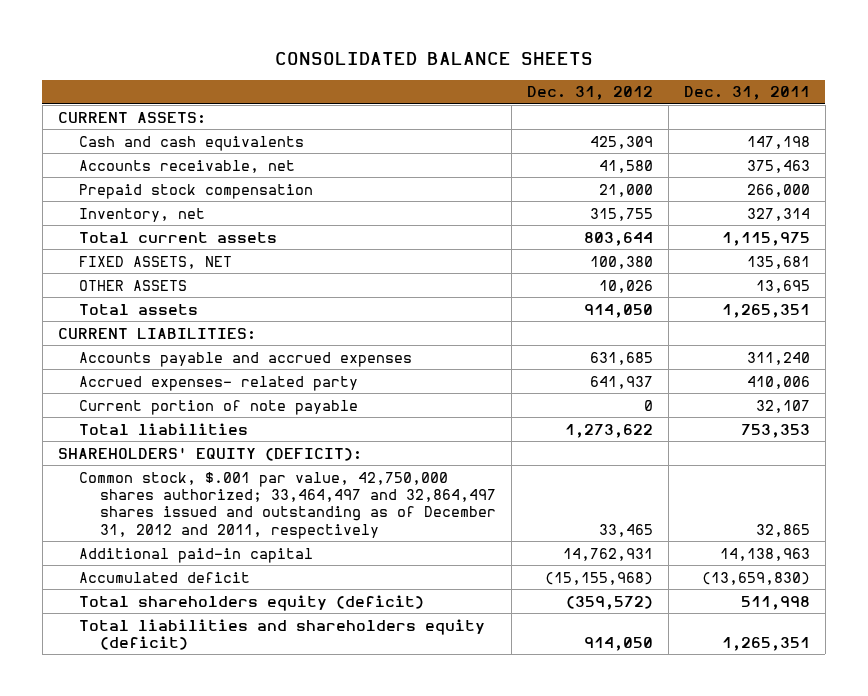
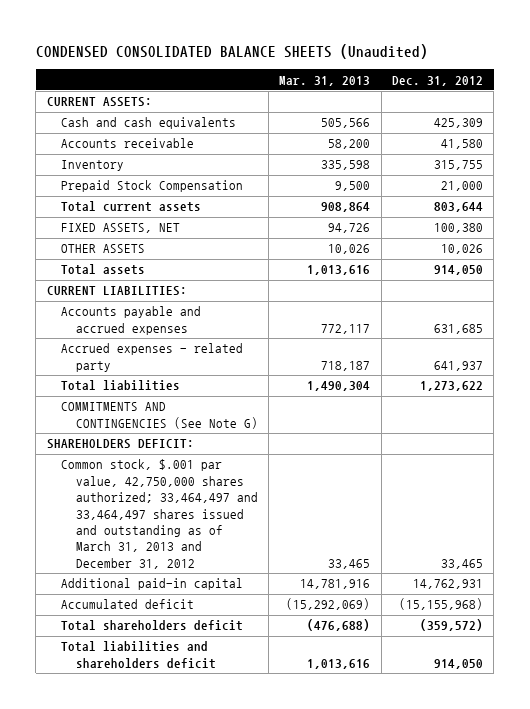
- CONSOLIDATED BALANCE SHEETS
+ CONDENSED CONSOLIDATED BALANCE SHEETS (Unaudited)
- | Dec. 31, 2012 | Dec. 31, 2011
+ | Mar. 31, 2013 | Dec. 31, 2012
- Accounts receivable, net | 41,580 | 375,463
- Prepaid stock compensation | 21,000 | 266,000
- Inventory, net | 315,755 | 327,314
+ Accounts receivable | 58,200 | 41,580
+ Inventory | 335,598 | 315,755
+ Prepaid Stock Compensation | 9,500 | 21,000
- Accrued expenses- related party | 641,937 | 410,006
- Current portion of note payable | 0 | 32,107
+ Accrued expenses - related party | 718,187 | 641,937
- SHAREHOLDERS' EQUITY (DEFICIT):
- Common stock, $.001 par value, 42,750,000 shares authorized; 33,464,497 and 32,864,497 shares issued and outstanding as of December 31, 2012 and 2011, respectively | 33,465 | 32,865
+ COMMITMENTS AND CONTINGENCIES (See Note G)
+ SHAREHOLDERS DEFICIT:
+ Common stock, $.001 par value, 42,750,000 shares authorized; 33,464,497 and 33,464,497 shares issued and outstanding as of March 31, 2013 and December 31, 2012 | 33,465 | 33,465
- Total shareholders equity (deficit) | (359,572) | 511,998
- Total liabilities and shareholders equity (deficit) | 914,050 | 1,265,351
+ Total shareholders deficit | (476,688) | (359,572)
+ Total liabilities and shareholders deficit | 1,013,616 | 914,050

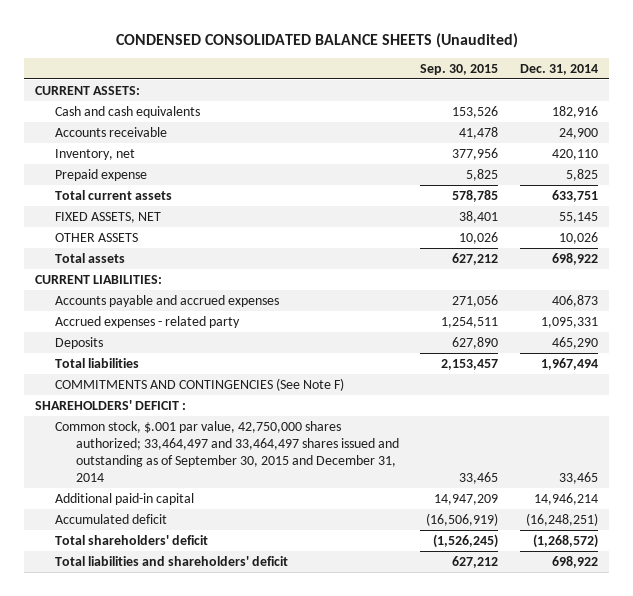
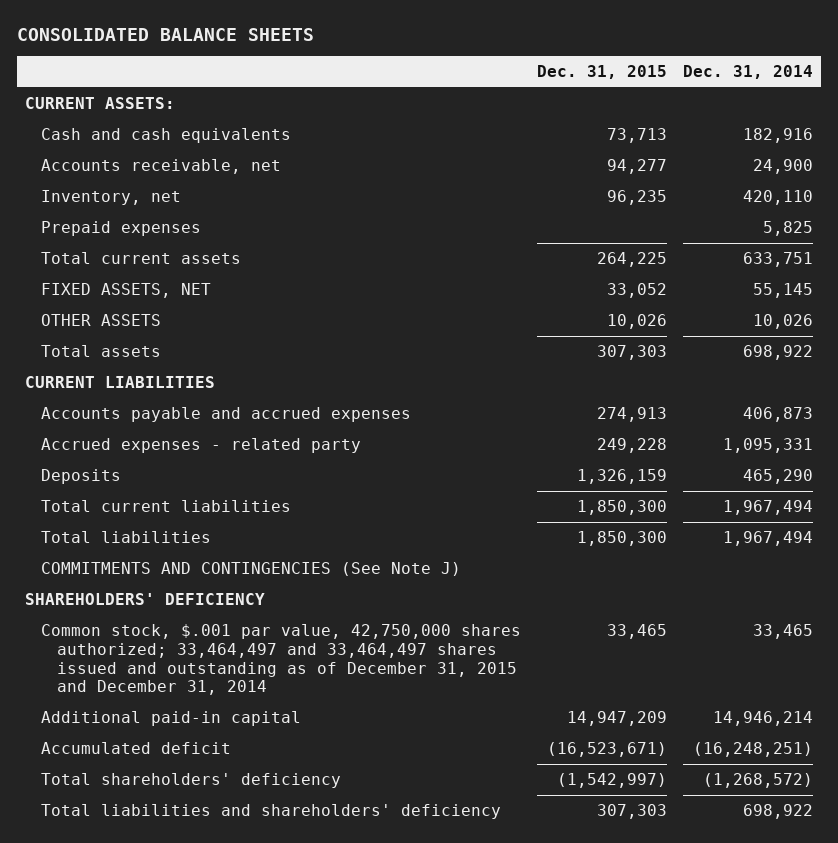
- CONDENSED CONSOLIDATED BALANCE SHEETS (Unaudited)
+ CONSOLIDATED BALANCE SHEETS
- | Sep. 30, 2015 | Dec. 31, 2014
+ | Dec. 31, 2015 | Dec. 31, 2014
- Accounts receivable | 41,478 | 24,900
+ Accounts receivable, net | 94,277 | 24,900
- Prepaid expense | 5,825 | 5,825
+ Prepaid expenses | | 5,825
- CURRENT LIABILITIES:
+ CURRENT LIABILITIES
+ Total current liabilities | 1,850,300 | 1,967,494
- COMMITMENTS AND CONTINGENCIES (See Note F)
- SHAREHOLDERS' DEFICIT :
- Common stock, $.001 par value, 42,750,000 shares authorized; 33,464,497 and 33,464,497 shares issued and outstanding as of September 30, 2015 and December 31, 2014 | 33,465 | 33,465
+ COMMITMENTS AND CONTINGENCIES (See Note J)
+ SHAREHOLDERS' DEFICIENCY
+ Common stock, $.001 par value, 42,750,000 shares authorized; 33,464,497 and 33,464,497 shares issued and outstanding as of December 31, 2015 and December 31, 2014 | 33,465 | 33,465
- Total shareholders' deficit | (1,526,245) | (1,268,572)
- Total liabilities and shareholders' deficit | 627,212 | 698,922
+ Total shareholders' deficiency | (1,542,997) | (1,268,572)
+ Total liabilities and shareholders' deficiency | 307,303 | 698,922

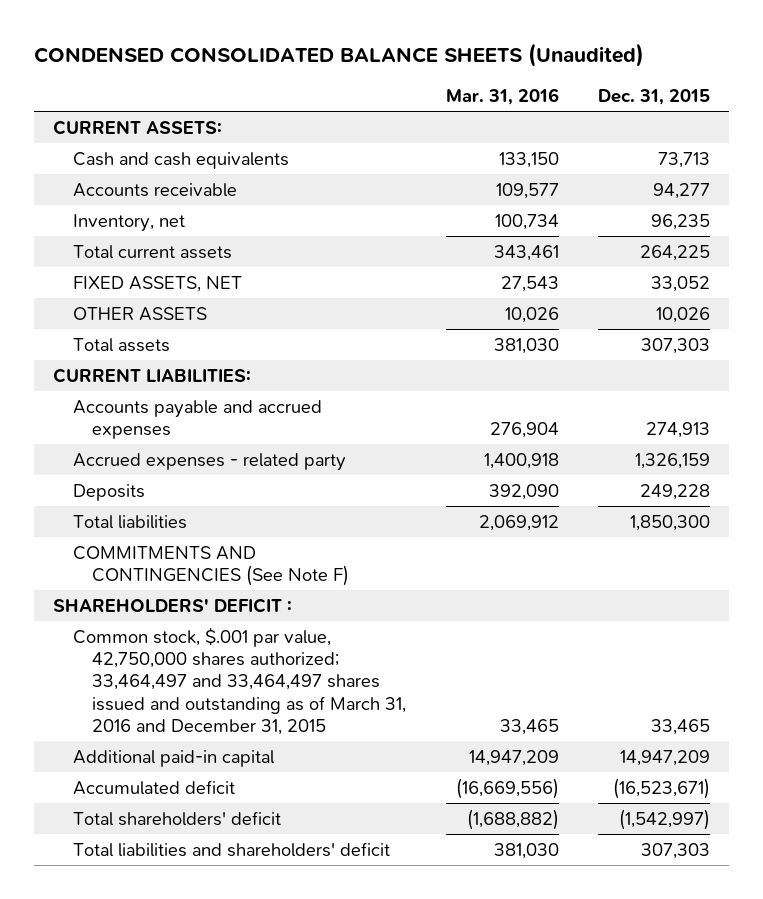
- CONSOLIDATED BALANCE SHEETS
+ CONDENSED CONSOLIDATED BALANCE SHEETS (Unaudited)
- | Dec. 31, 2015 | Dec. 31, 2014
+ | Mar. 31, 2016 | Dec. 31, 2015
- Accounts receivable, net | 94,277 | 24,900
+ Accounts receivable | 109,577 | 94,277
- Prepaid expenses | | 5,825
- CURRENT LIABILITIES
+ CURRENT LIABILITIES:
- Accrued expenses - related party | 249,228 | 1,095,331
- Deposits | 1,326,159 | 465,290
- Total current liabilities | 1,850,300 | 1,967,494
+ Accrued expenses - related party | 1,400,918 | 1,326,159
+ Deposits | 392,090 | 249,228
- COMMITMENTS AND CONTINGENCIES (See Note J)
- SHAREHOLDERS' DEFICIENCY
- Common stock, $.001 par value, 42,750,000 shares authorized; 33,464,497 and 33,464,497 shares issued and outstanding as of December 31, 2015 and December 31, 2014 | 33,465 | 33,465
+ COMMITMENTS AND CONTINGENCIES (See Note F)
+ SHAREHOLDERS' DEFICIT :
+ Common stock, $.001 par value, 42,750,000 shares authorized; 33,464,497 and 33,464,497 shares issued and outstanding as of March 31, 2016 and December 31, 2015 | 33,465 | 33,465
- Total shareholders' deficiency | (1,542,997) | (1,268,572)
- Total liabilities and shareholders' deficiency | 307,303 | 698,922
+ Total shareholders' deficit | (1,688,882) | (1,542,997)
+ Total liabilities and shareholders' deficit | 381,030 | 307,303

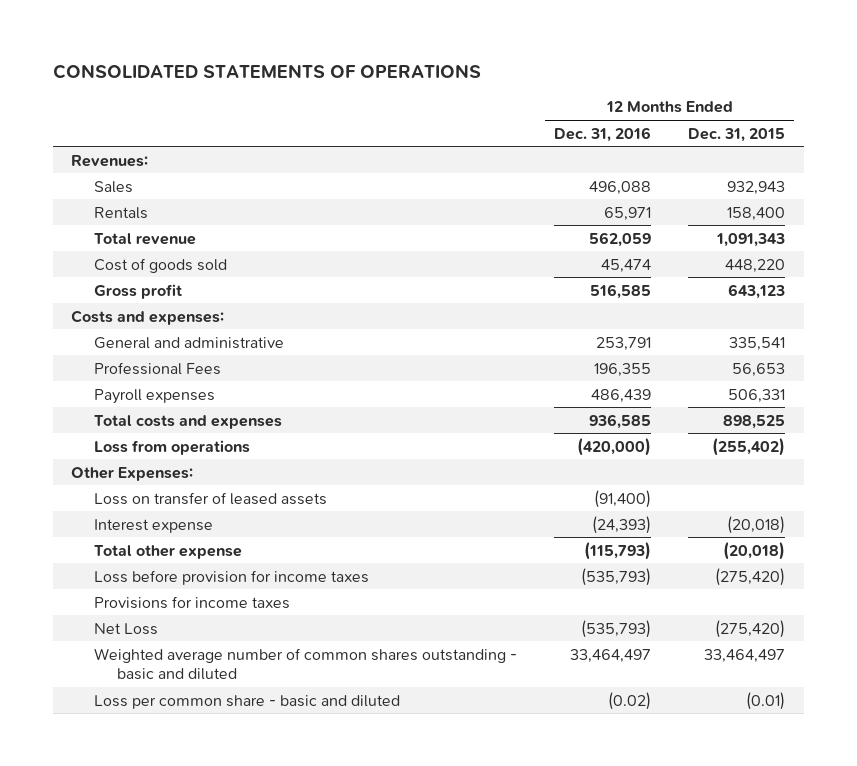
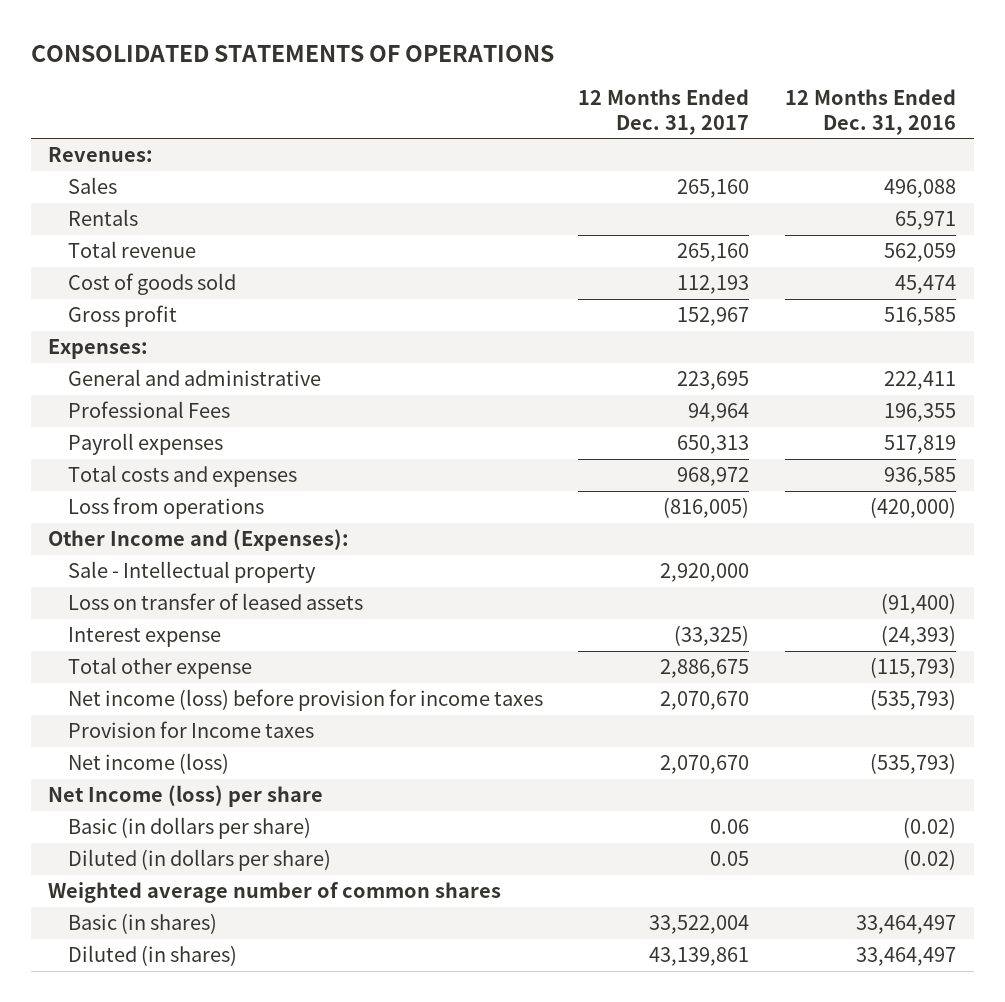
- | 12 Months Ended Dec. 31, 2016 | 12 Months Ended Dec. 31, 2015
+ | 12 Months Ended Dec. 31, 2017 | 12 Months Ended Dec. 31, 2016
- Costs and expenses:
- General and administrative | 253,791 | 335,541
+ Expenses:
+ General and administrative | 223,695 | 222,411
- Payroll expenses | 486,439 | 506,331
+ Payroll expenses | 650,313 | 517,819
- Other Expenses:
+ Other Income and (Expenses):
+ Sale - Intellectual property | 2,920,000 |
- Loss before provision for income taxes | (535,793) | (275,420)
- Provisions for income taxes
- Net Loss | (535,793) | (275,420)
- Weighted average number of common shares outstanding - basic and diluted | 33,464,497 | 33,464,497
- Loss per common share - basic and diluted | (0.02) | (0.01)
+ Net income (loss) before provision for income taxes | 2,070,670 | (535,793)
+ Provision for Income taxes
+ Net income (loss) | 2,070,670 | (535,793)
+ Net Income (loss) per share
+ Basic (in dollars per share) | 0.06 | (0.02)
+ Diluted (in dollars per share) | 0.05 | (0.02)
+ Weighted average number of common shares
+ Basic (in shares) | 33,522,004 | 33,464,497
+ Diluted (in shares) | 43,139,861 | 33,464,497

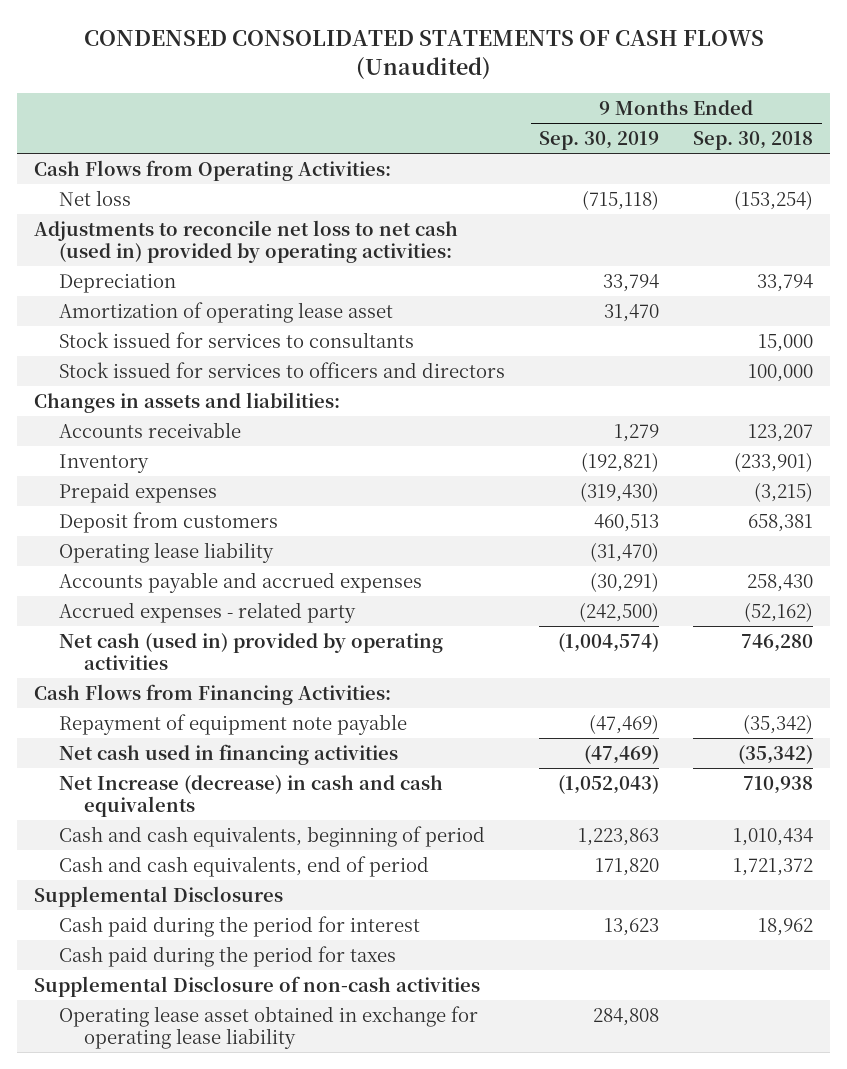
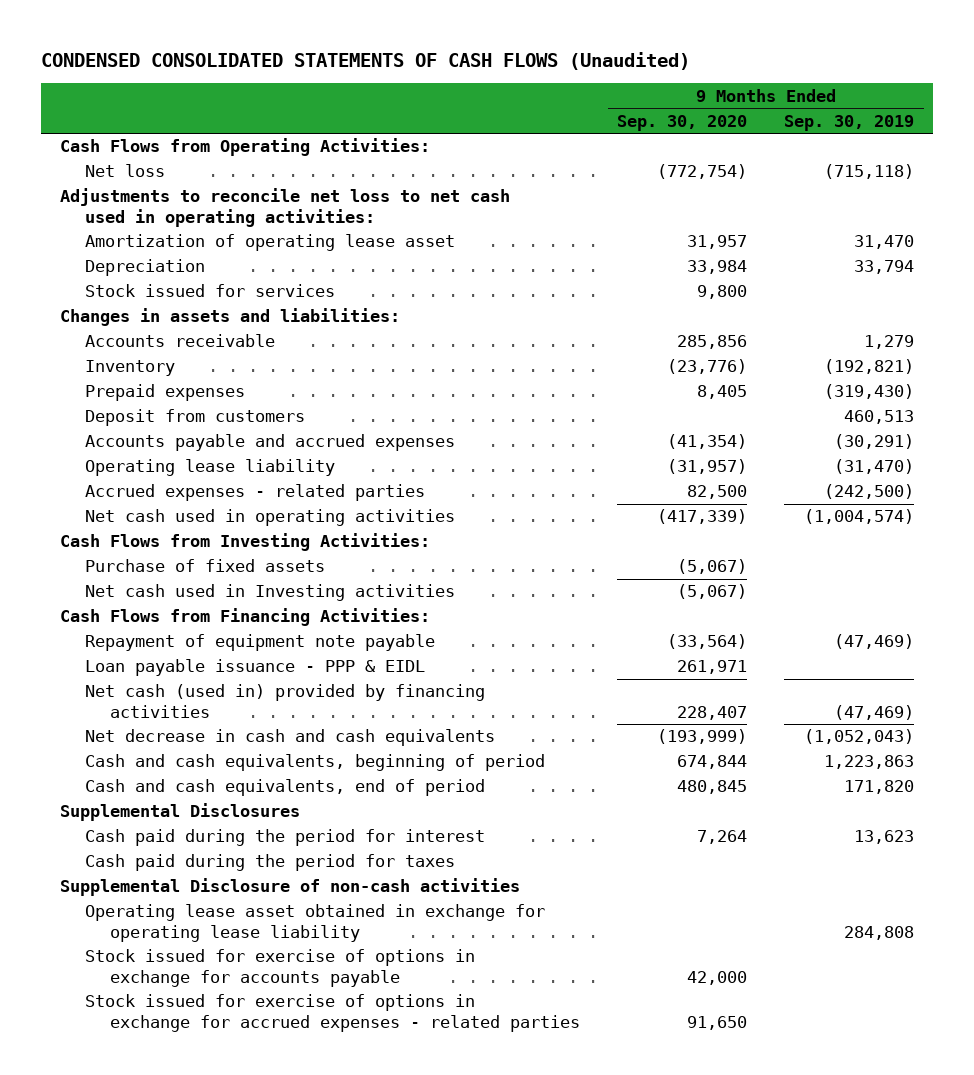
- | 9 Months Ended Sep. 30, 2019 | 9 Months Ended Sep. 30, 2018
+ | 9 Months Ended Sep. 30, 2020 | 9 Months Ended Sep. 30, 2019
- Adjustments to reconcile net loss to net cash (used in) provided by operating activities:
+ Adjustments to reconcile net loss to net cash used in operating activities:
- Stock issued for services to consultants | | 15,000
- Stock issued for services to officers and directors | | 100,000
moved down: Depreciation | 33,984 | 33,794
+ Stock issued for services | 9,800 |
- Accrued expenses - related party | (242,500) | (52,162)
- Net cash (used in) provided by operating activities | (1,004,574) | 746,280
moved down: Operating lease liability | (31,957) | (31,470)
+ Accrued expenses - related parties | 82,500 | (242,500)
+ Net cash used in operating activities | (417,339) | (1,004,574)
+ Cash Flows from Investing Activities:
+ Purchase of fixed assets | (5,067) |
+ Net cash used in Investing activities | (5,067) |
- Net cash used in financing activities | (47,469) | (35,342)
- Net Increase (decrease) in cash and cash equivalents | (1,052,043) | 710,938
+ Loan payable issuance - PPP & EIDL | 261,971 |
+ Net cash (used in) provided by financing activities | 228,407 | (47,469)
+ Net decrease in cash and cash equivalents | (193,999) | (1,052,043)
+ Stock issued for exercise of options in exchange for accounts payable | 42,000 |
+ Stock issued for exercise of options in exchange for accrued expenses - related parties | 91,650 |

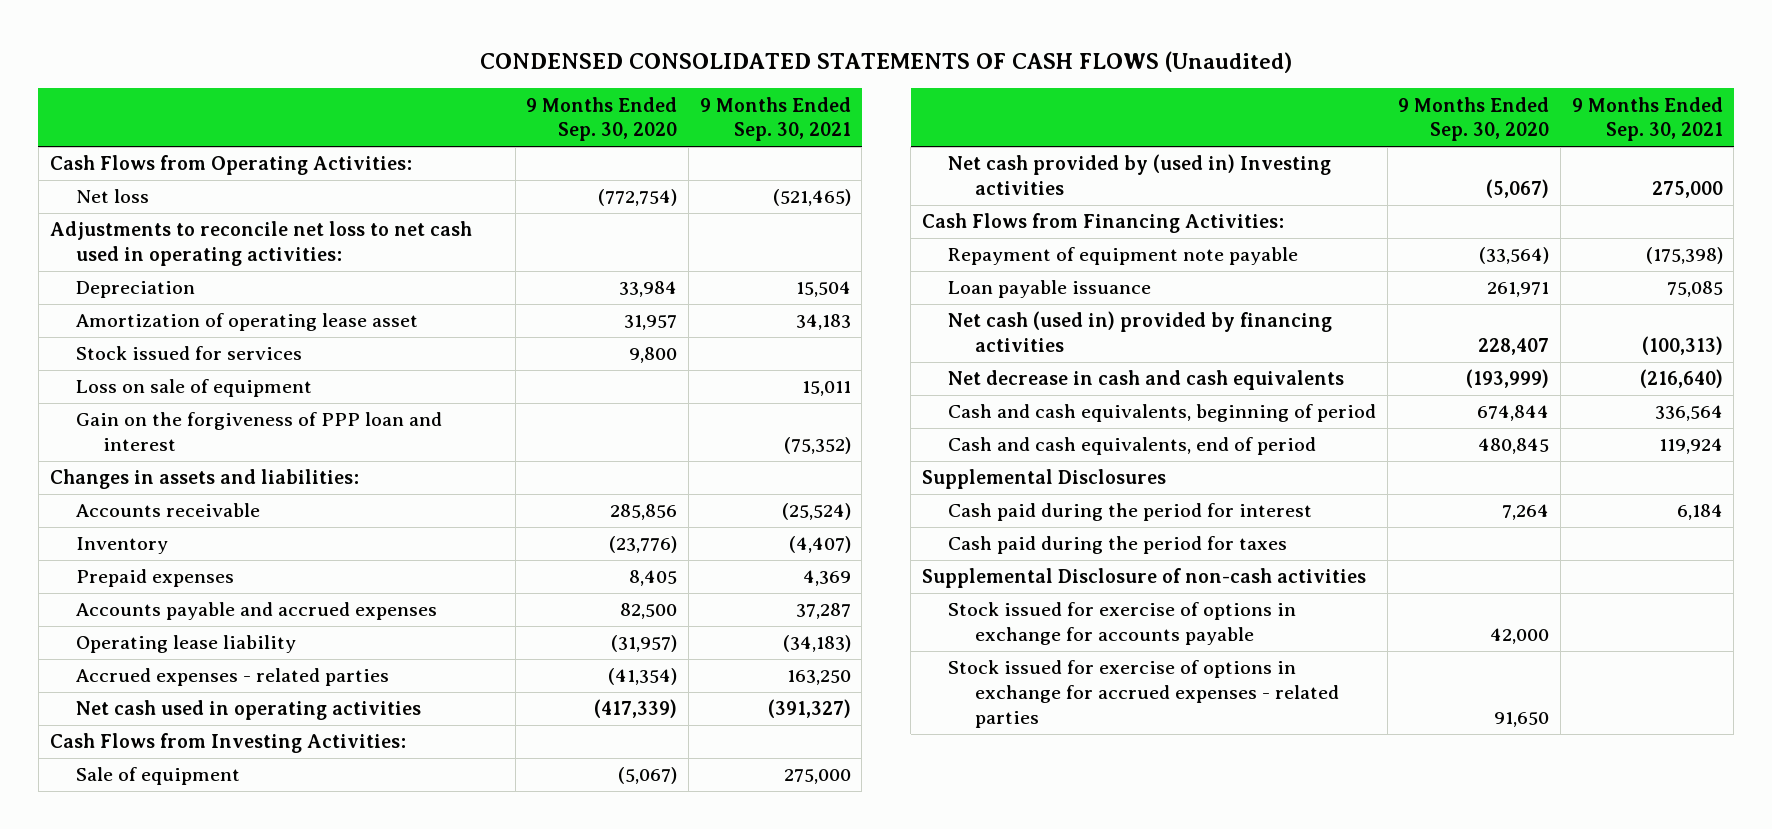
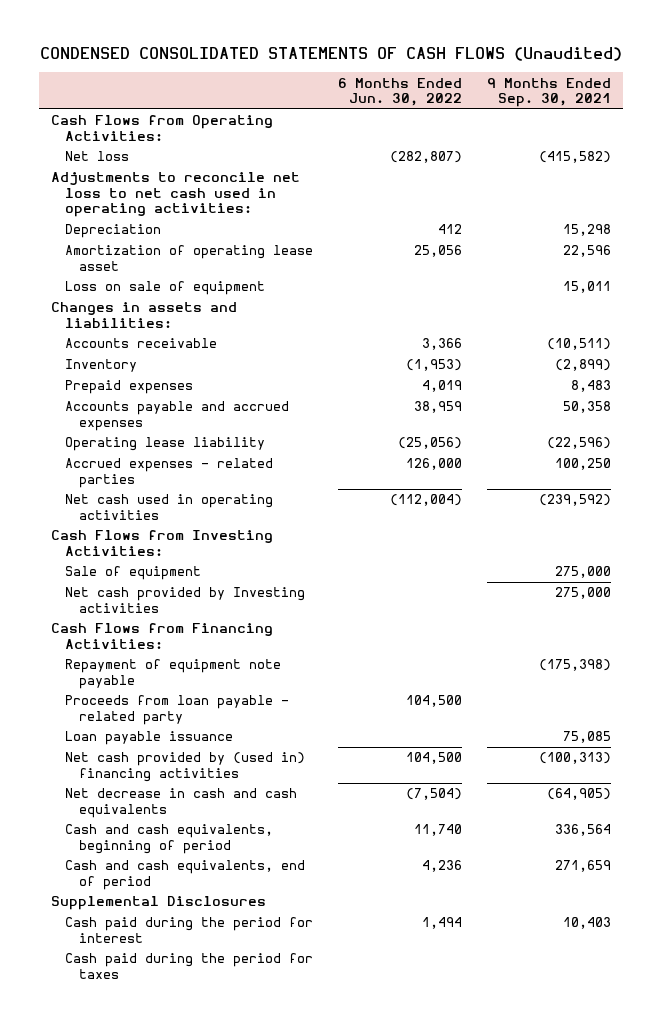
- | 9 Months Ended Sep. 30, 2020 | 9 Months Ended Sep. 30, 2021
+ | 6 Months Ended Jun. 30, 2022 | 9 Months Ended Sep. 30, 2021
- Net loss | (772,754) | (521,465)
+ Net loss | (282,807) | (415,582)
- Depreciation | 33,984 | 15,504
- Amortization of operating lease asset | 31,957 | 34,183
- Stock issued for services | 9,800 |
+ Depreciation | 412 | 15,298
+ Amortization of operating lease asset | 25,056 | 22,596
- Gain on the forgiveness of PPP loan and interest | | (75,352)
- Accounts receivable | 285,856 | (25,524)
- Inventory | (23,776) | (4,407)
- Prepaid expenses | 8,405 | 4,369
- Accounts payable and accrued expenses | 82,500 | 37,287
- Operating lease liability | (31,957) | (34,183)
- Accrued expenses - related parties | (41,354) | 163,250
- Net cash used in operating activities | (417,339) | (391,327)
+ Accounts receivable | 3,366 | (10,511)
+ Inventory | (1,953) | (2,899)
+ Prepaid expenses | 4,019 | 8,483
+ Accounts payable and accrued expenses | 38,959 | 50,358
+ Operating lease liability | (25,056) | (22,596)
+ Accrued expenses - related parties | 126,000 | 100,250
+ Net cash used in operating activities | (112,004) | (239,592)
- Net cash provided by (used in) Investing activities | (5,067) | 275,000
+ Net cash provided by Investing activities | | 275,000
+ Proceeds from loan payable - related party | 104,500 |
- Net cash (used in) provided by financing activities | 228,407 | (100,313)
- Net decrease in cash and cash equivalents | (193,999) | (216,640)
+ Net cash provided by (used in) financing activities | 104,500 | (100,313)
+ Net decrease in cash and cash equivalents | (7,504) | (64,905)
- Cash and cash equivalents, end of period | 480,845 | 119,924
+ Cash and cash equivalents, end of period | 4,236 | 271,659
- Cash paid during the period for interest | 7,264 | 6,184
+ Cash paid during the period for interest | 1,494 | 10,403
- Supplemental Disclosure of non-cash activities
- Stock issued for exercise of options in exchange for accounts payable | 42,000 |
- Stock issued for exercise of options in exchange for accrued expenses - related parties | 91,650 |

